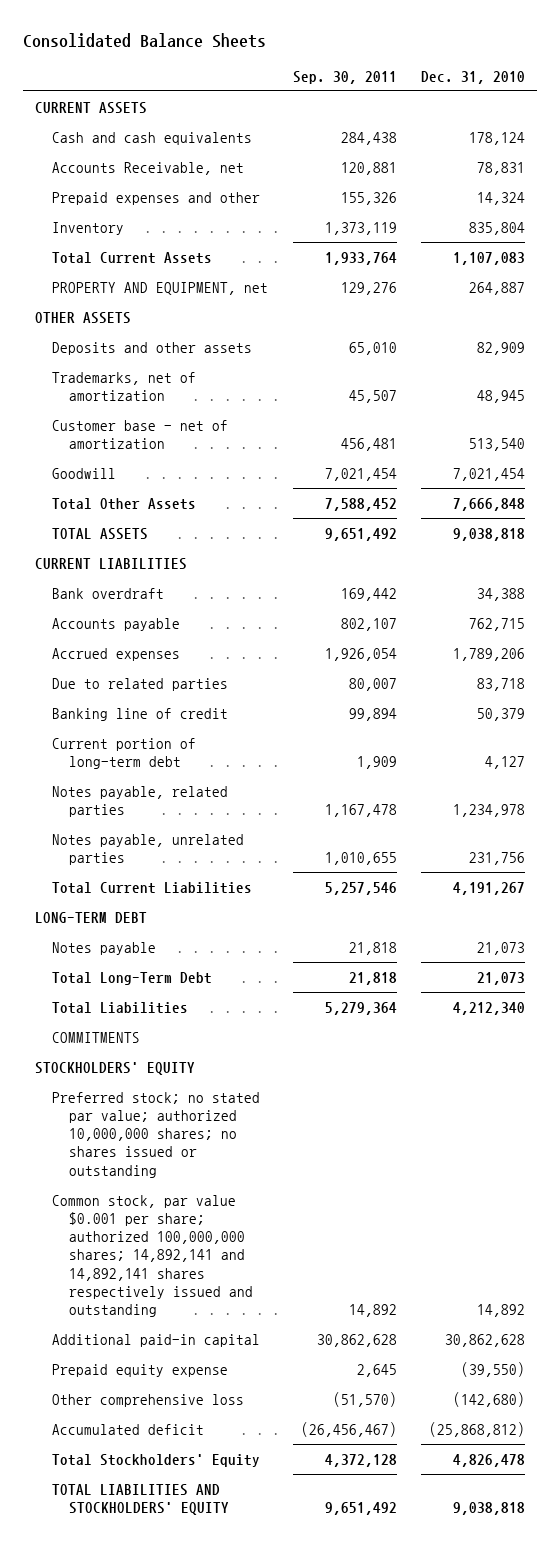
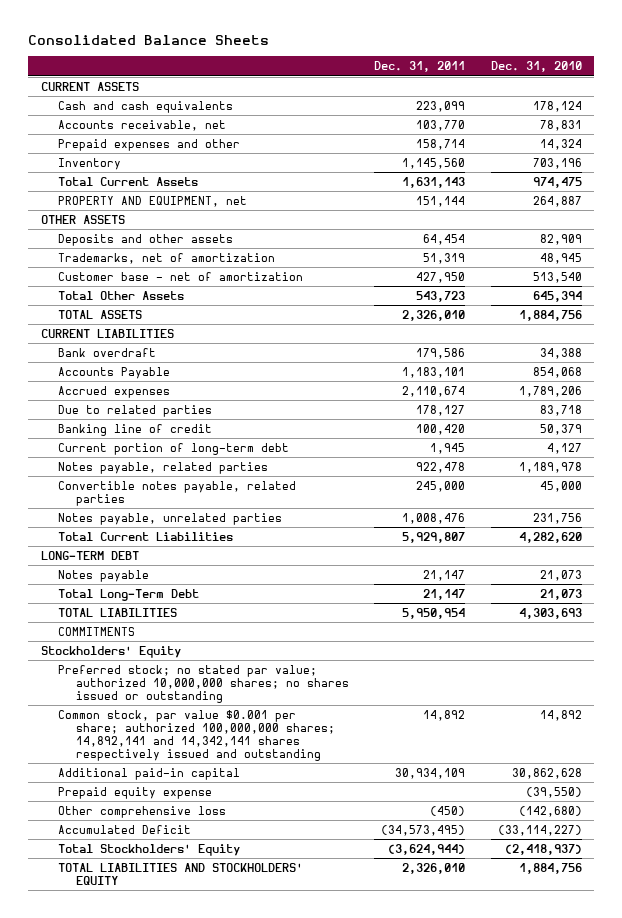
- | Sep. 30, 2011 | Dec. 31, 2010
+ | Dec. 31, 2011 | Dec. 31, 2010
- Accounts Receivable, net | 120,881 | 78,831
+ Accounts receivable, net | 103,770 | 78,831
- Inventory | 1,373,119 | 835,804
- Total Current Assets | 1,933,764 | 1,107,083
+ Inventory | 1,145,560 | 703,196
+ Total Current Assets | 1,631,143 | 974,475
- Goodwill | 7,021,454 | 7,021,454
- Total Other Assets | 7,588,452 | 7,666,848
- TOTAL ASSETS | 9,651,492 | 9,038,818
+ Total Other Assets | 543,723 | 645,394
+ TOTAL ASSETS | 2,326,010 | 1,884,756
- Accounts payable | 802,107 | 762,715
+ Accounts Payable | 1,183,101 | 854,068
- Notes payable, related parties | 1,167,478 | 1,234,978
+ Notes payable, related parties | 922,478 | 1,189,978
+ Convertible notes payable, related parties | 245,000 | 45,000
- Total Current Liabilities | 5,257,546 | 4,191,267
+ Total Current Liabilities | 5,929,807 | 4,282,620
- Total Liabilities | 5,279,364 | 4,212,340
+ TOTAL LIABILITIES | 5,950,954 | 4,303,693
- STOCKHOLDERS' EQUITY
+ Stockholders' Equity
- Common stock, par value $0.001 per share; authorized 100,000,000 shares; 14,892,141 and 14,892,141 shares respectively issued and outstanding | 14,892 | 14,892
+ Common stock, par value $0.001 per share; authorized 100,000,000 shares; 14,892,141 and 14,342,141 shares respectively issued and outstanding | 14,892 | 14,892
- Accumulated deficit | (26,456,467) | (25,868,812)
- Total Stockholders' Equity | 4,372,128 | 4,826,478
- TOTAL LIABILITIES AND STOCKHOLDERS' EQUITY | 9,651,492 | 9,038,818
+ Accumulated Deficit | (34,573,495) | (33,114,227)
+ Total Stockholders' Equity | (3,624,944) | (2,418,937)
+ TOTAL LIABILITIES AND STOCKHOLDERS' EQUITY | 2,326,010 | 1,884,756

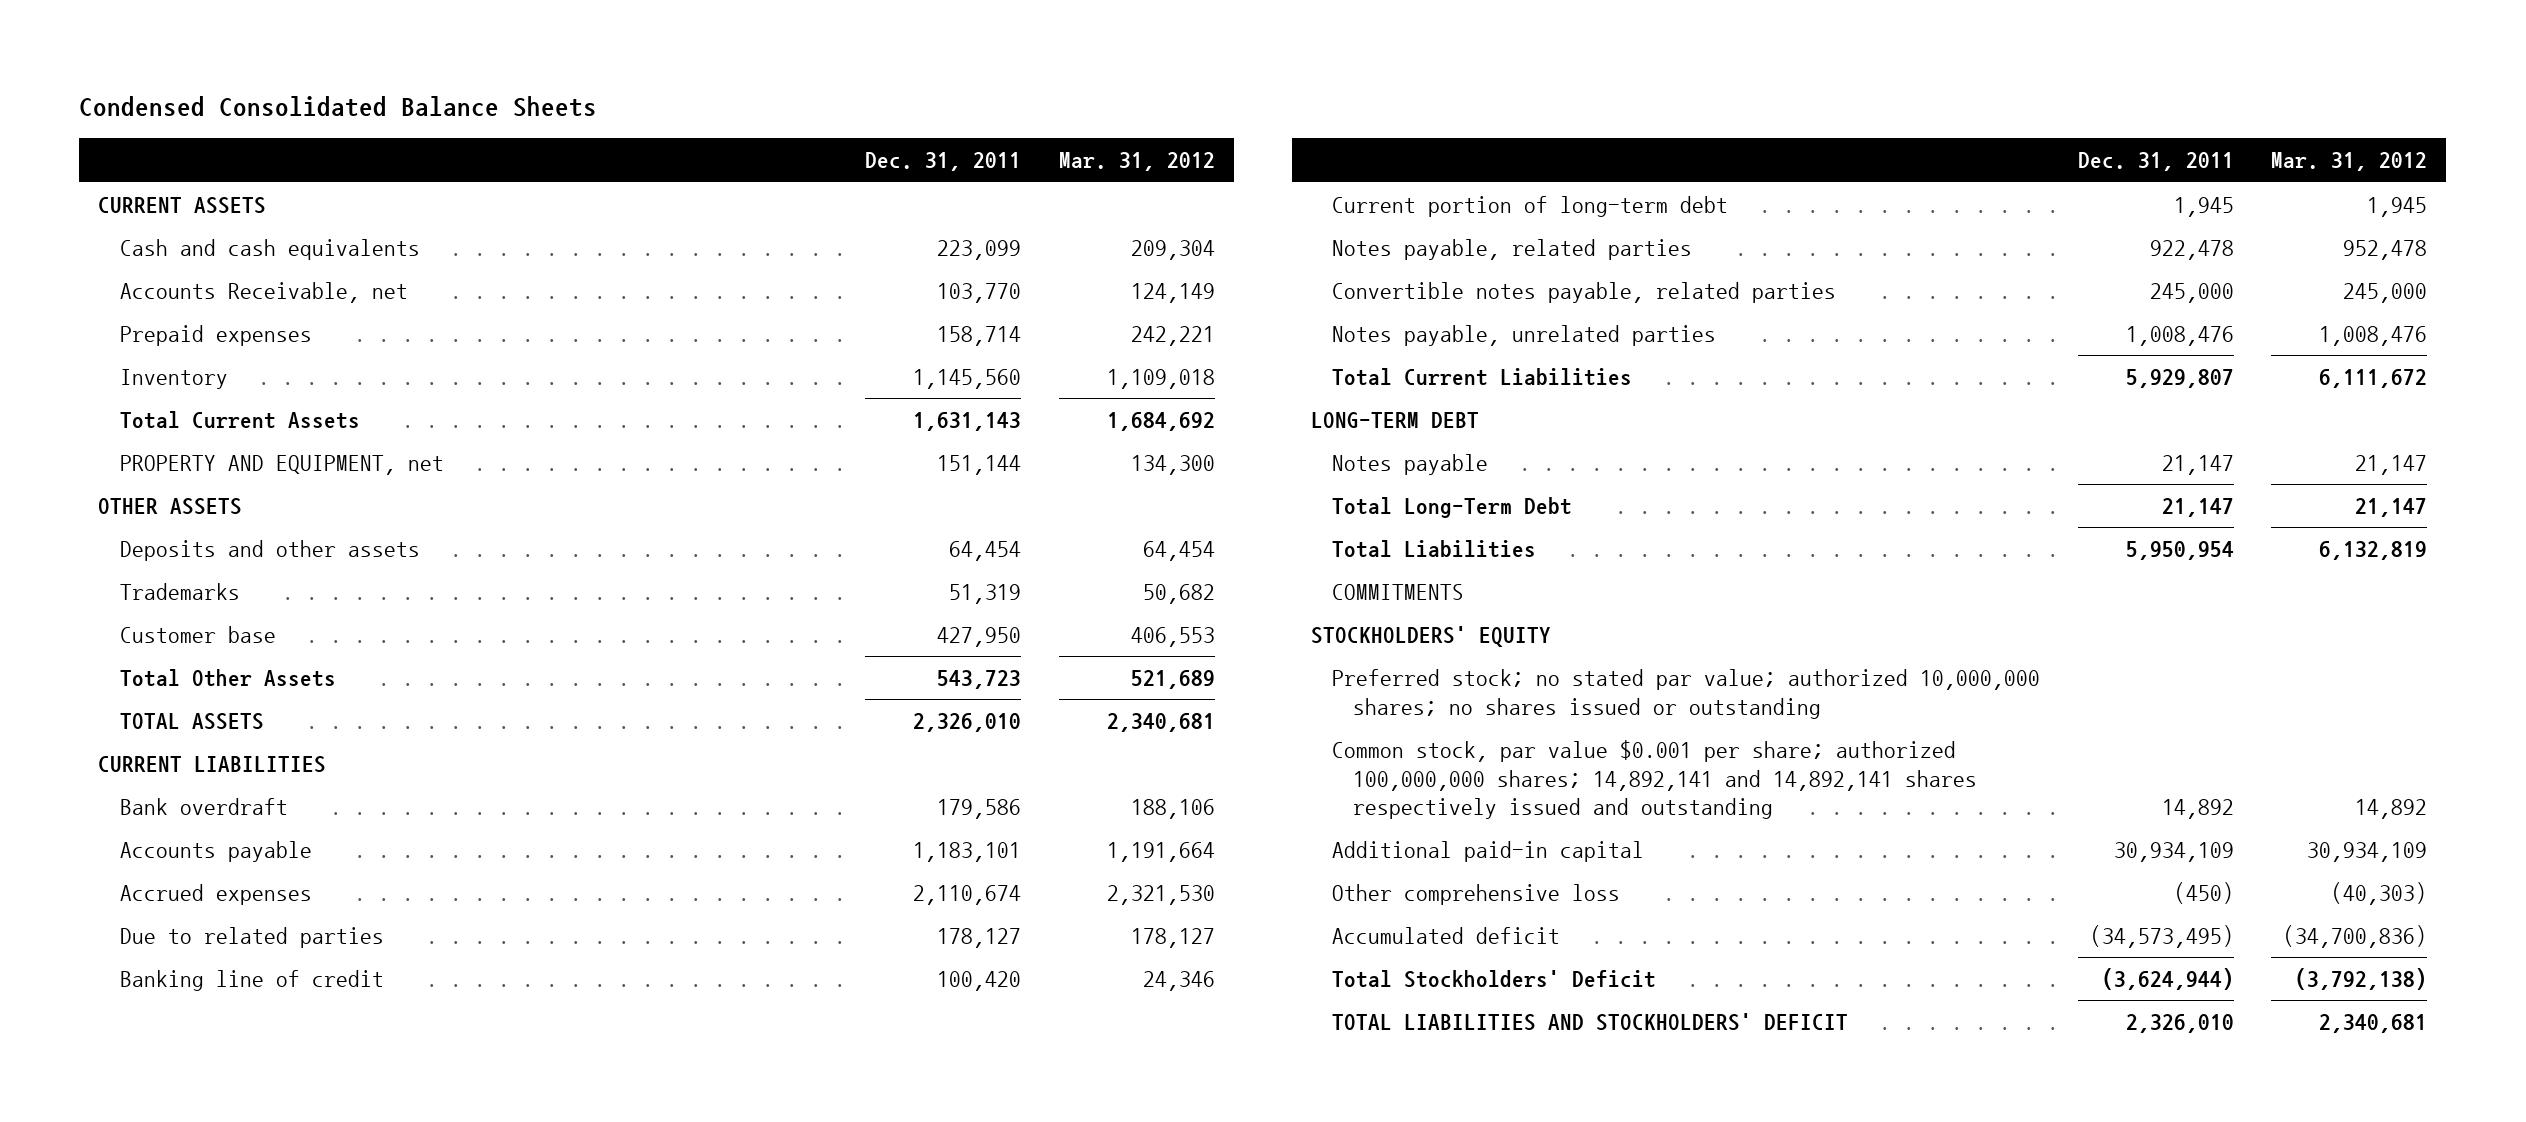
- Consolidated Balance Sheets
+ Condensed Consolidated Balance Sheets
- | Dec. 31, 2011 | Dec. 31, 2010
+ | Dec. 31, 2011 | Mar. 31, 2012
- Accounts receivable, net | 103,770 | 78,831
- Prepaid expenses and other | 158,714 | 14,324
+ Accounts Receivable, net | 103,770 | 124,149
+ Prepaid expenses | 158,714 | 242,221
- Trademarks, net of amortization | 51,319 | 48,945
- Customer base - net of amortization | 427,950 | 513,540
+ Trademarks | 51,319 | 50,682
+ Customer base | 427,950 | 406,553
- Accounts Payable | 1,183,101 | 854,068
+ Accounts payable | 1,183,101 | 1,191,664
- TOTAL LIABILITIES | 5,950,954 | 4,303,693
+ Total Liabilities | 5,950,954 | 6,132,819
- Stockholders' Equity
+ STOCKHOLDERS' EQUITY
- Common stock, par value $0.001 per share; authorized 100,000,000 shares; 14,892,141 and 14,342,141 shares respectively issued and outstanding | 14,892 | 14,892
+ Common stock, par value $0.001 per share; authorized 100,000,000 shares; 14,892,141 and 14,892,141 shares respectively issued and outstanding | 14,892 | 14,892
- Prepaid equity expense | | (39,550)
- Accumulated Deficit | (34,573,495) | (33,114,227)
- Total Stockholders' Equity | (3,624,944) | (2,418,937)
- TOTAL LIABILITIES AND STOCKHOLDERS' EQUITY | 2,326,010 | 1,884,756
+ Accumulated deficit | (34,573,495) | (34,700,836)
+ Total Stockholders' Deficit | (3,624,944) | (3,792,138)
+ TOTAL LIABILITIES AND STOCKHOLDERS' DEFICIT | 2,326,010 | 2,340,681

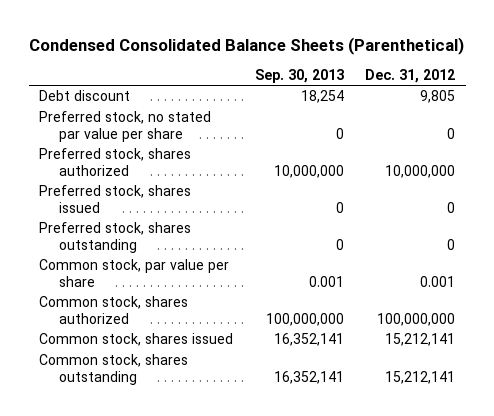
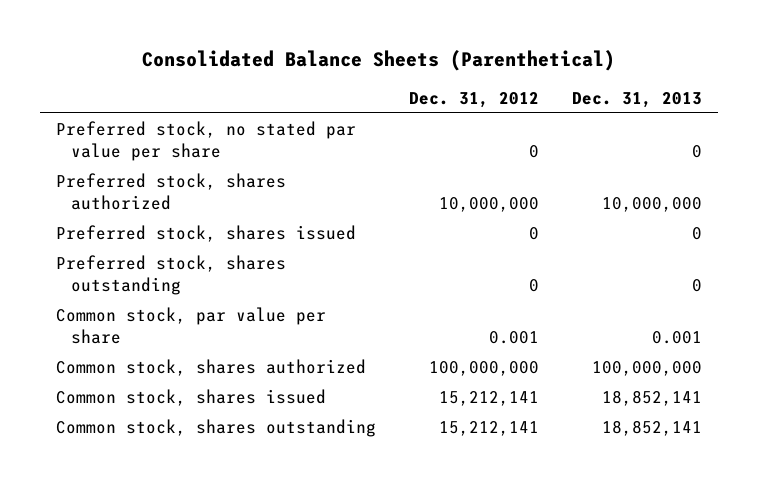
- Condensed Consolidated Balance Sheets (Parenthetical)
+ Consolidated Balance Sheets (Parenthetical)
- | Sep. 30, 2013 | Dec. 31, 2012
+ | Dec. 31, 2012 | Dec. 31, 2013
- Debt discount | 18,254 | 9,805

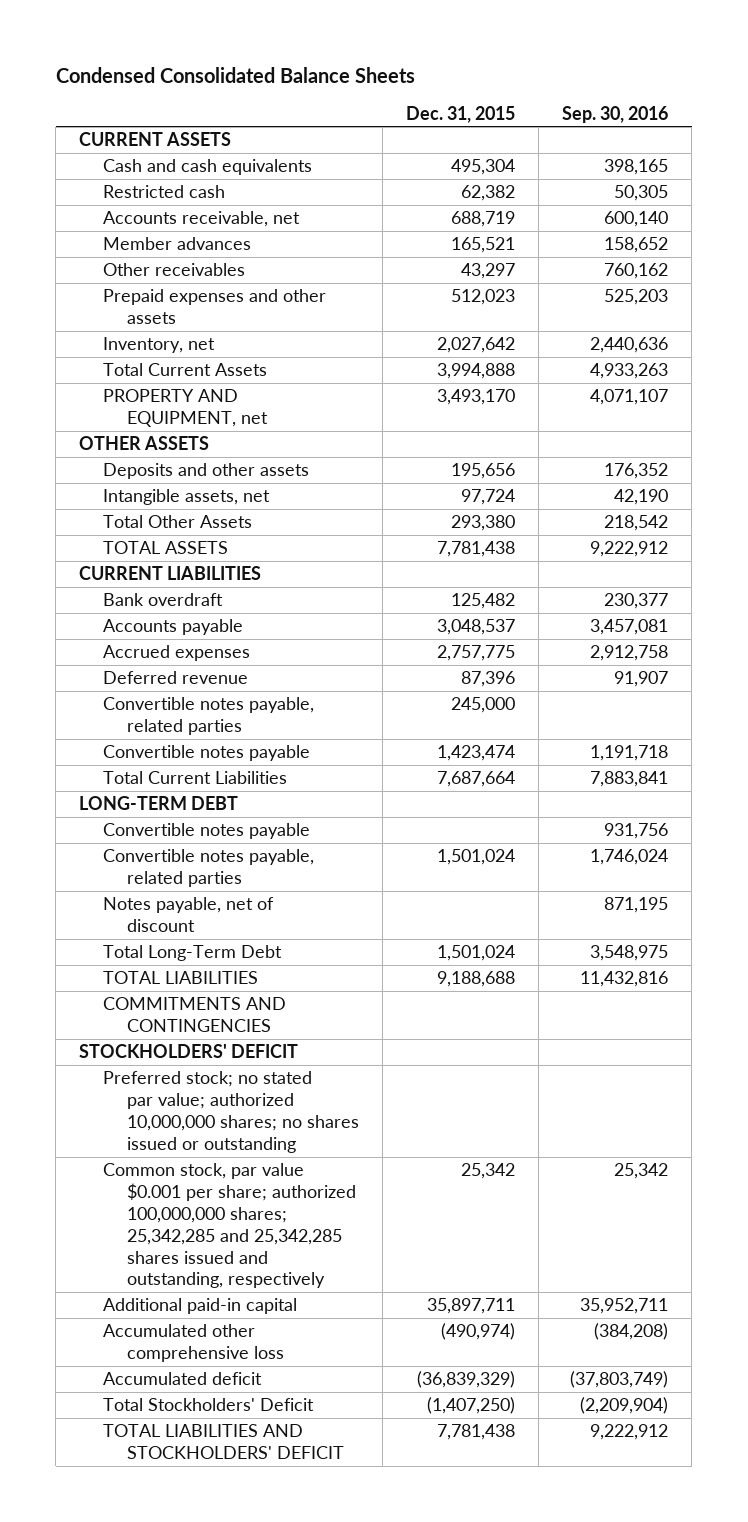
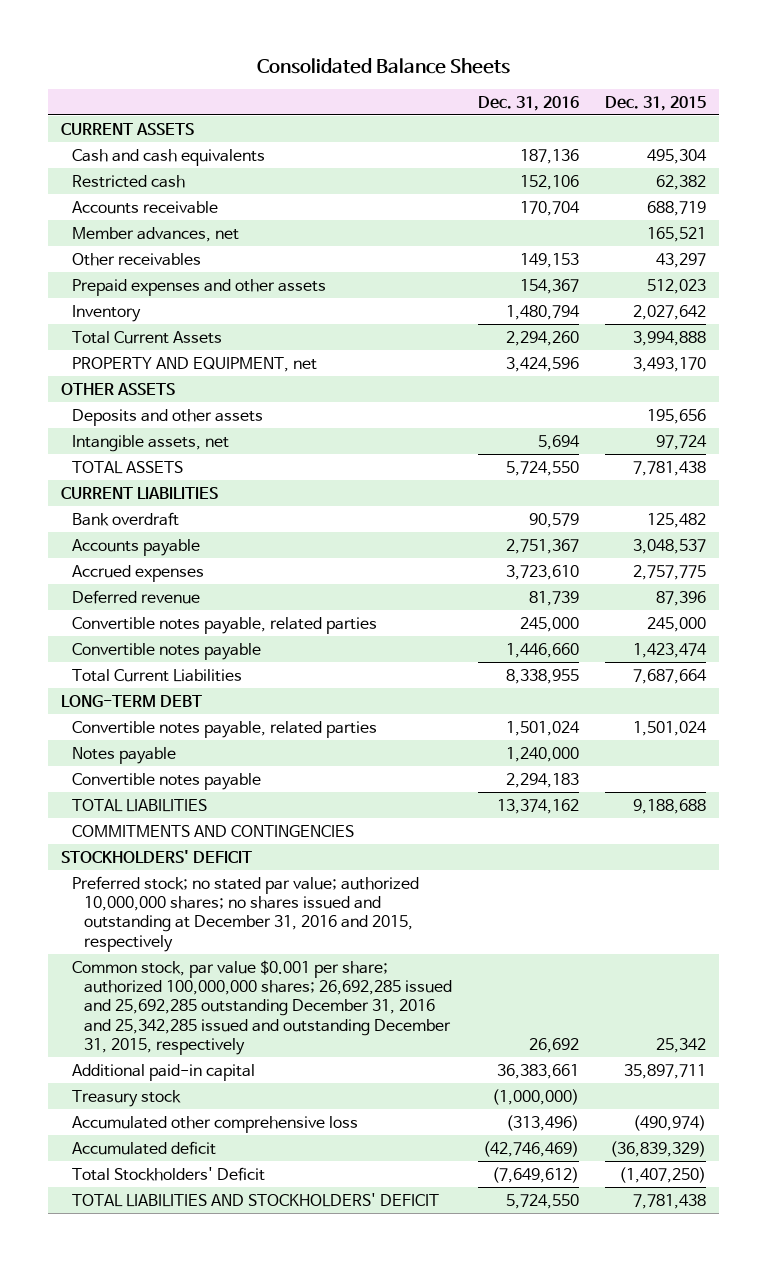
- Condensed Consolidated Balance Sheets
+ Consolidated Balance Sheets
- | Dec. 31, 2015 | Sep. 30, 2016
+ | Dec. 31, 2016 | Dec. 31, 2015
- Accounts receivable, net | 688,719 | 600,140
- Member advances | 165,521 | 158,652
+ Accounts receivable | 170,704 | 688,719
+ Member advances, net | | 165,521
- Inventory, net | 2,027,642 | 2,440,636
+ Inventory | 1,480,794 | 2,027,642
- Total Other Assets | 293,380 | 218,542
- Notes payable, net of discount | | 871,195
- Total Long-Term Debt | 1,501,024 | 3,548,975
+ Notes payable | 1,240,000 |
moved down: Convertible notes payable | 2,294,183 |
- Preferred stock; no stated par value; authorized 10,000,000 shares; no shares issued or outstanding
- Common stock, par value $0.001 per share; authorized 100,000,000 shares; 25,342,285 and 25,342,285 shares issued and outstanding, respectively | 25,342 | 25,342
+ Preferred stock; no stated par value; authorized 10,000,000 shares; no shares issued and outstanding at December 31, 2016 and 2015, respectively
+ Common stock, par value $0.001 per share; authorized 100,000,000 shares; 26,692,285 issued and 25,692,285 outstanding December 31, 2016 and 25,342,285 issued and outstanding December 31, 2015, respectively | 26,692 | 25,342
+ Treasury stock | (1,000,000) |

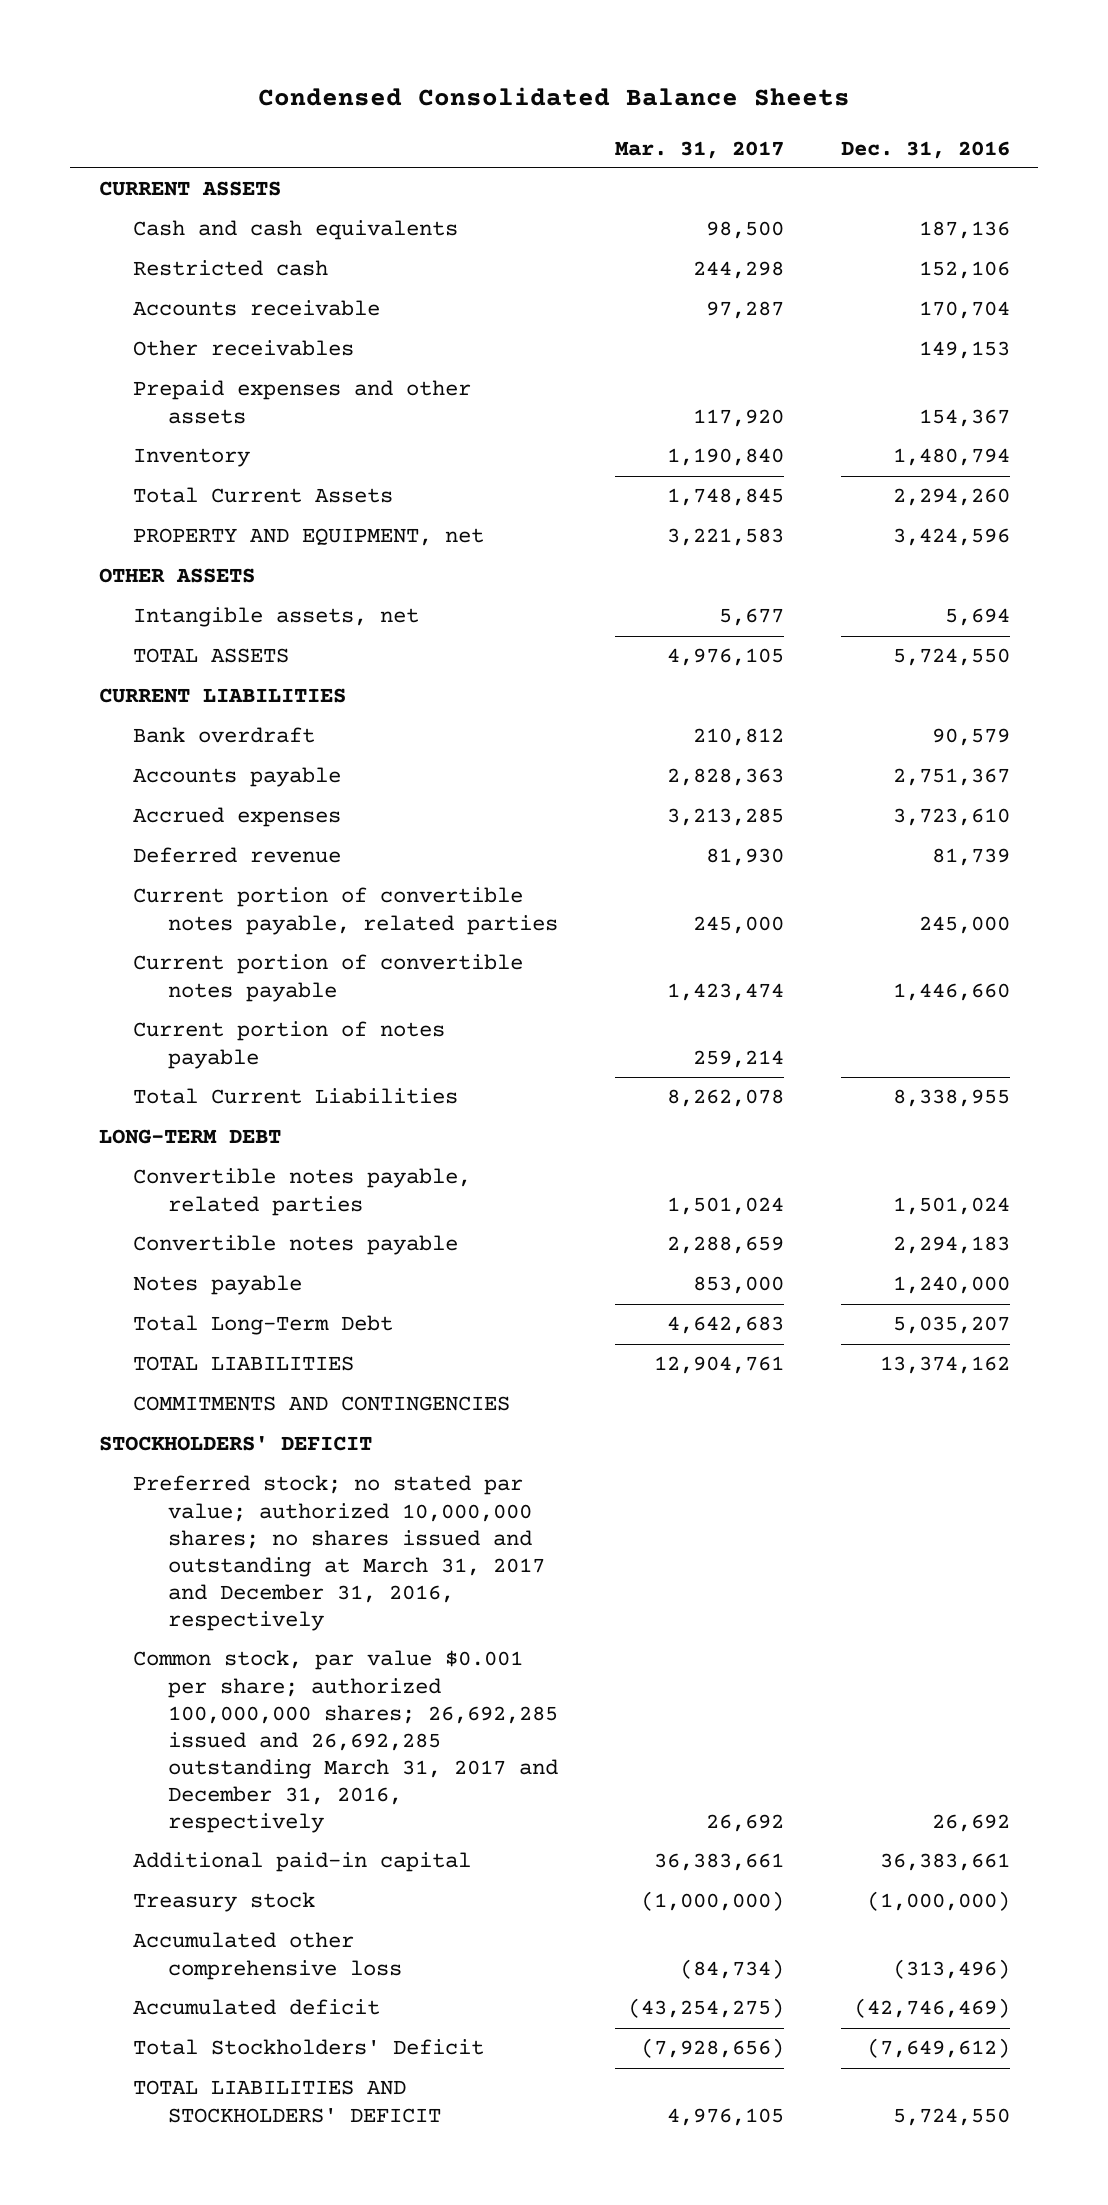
- Consolidated Balance Sheets
+ Condensed Consolidated Balance Sheets
- | Dec. 31, 2016 | Dec. 31, 2015
+ | Mar. 31, 2017 | Dec. 31, 2016
- Member advances, net | | 165,521
- Deposits and other assets | | 195,656
- Convertible notes payable, related parties | 245,000 | 245,000
- Convertible notes payable | 1,446,660 | 1,423,474
+ Current portion of convertible notes payable, related parties | 245,000 | 245,000
+ Current portion of convertible notes payable | 1,423,474 | 1,446,660
+ Current portion of notes payable | 259,214 |
moved down: Notes payable | 853,000 | 1,240,000
+ Total Long-Term Debt | 4,642,683 | 5,035,207
- Preferred stock; no stated par value; authorized 10,000,000 shares; no shares issued and outstanding at December 31, 2016 and 2015, respectively
- Common stock, par value $0.001 per share; authorized 100,000,000 shares; 26,692,285 issued and 25,692,285 outstanding December 31, 2016 and 25,342,285 issued and outstanding December 31, 2015, respectively | 26,692 | 25,342
+ Preferred stock; no stated par value; authorized 10,000,000 shares; no shares issued and outstanding at March 31, 2017 and December 31, 2016, respectively
+ Common stock, par value $0.001 per share; authorized 100,000,000 shares; 26,692,285 issued and 26,692,285 outstanding March 31, 2017 and December 31, 2016, respectively | 26,692 | 26,692

